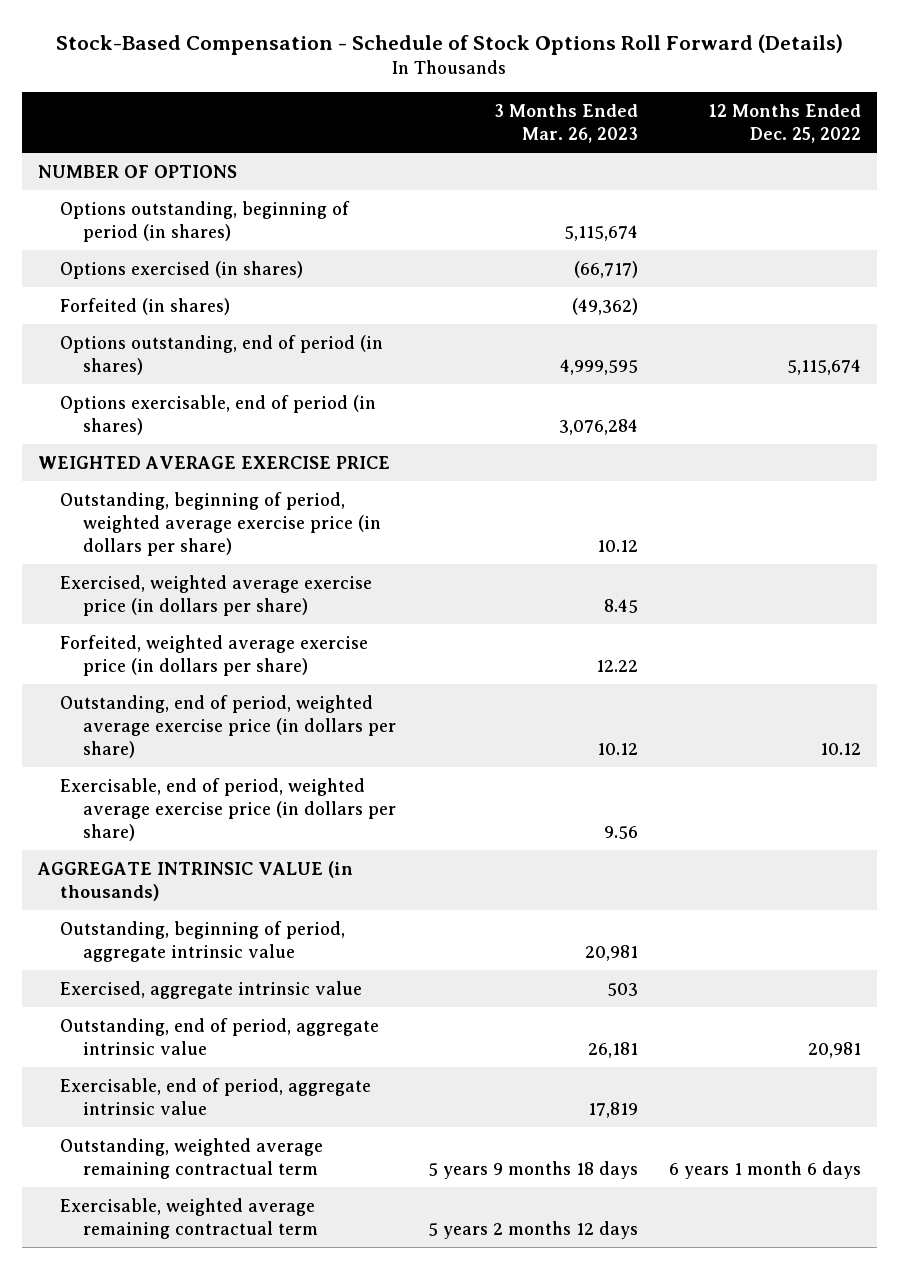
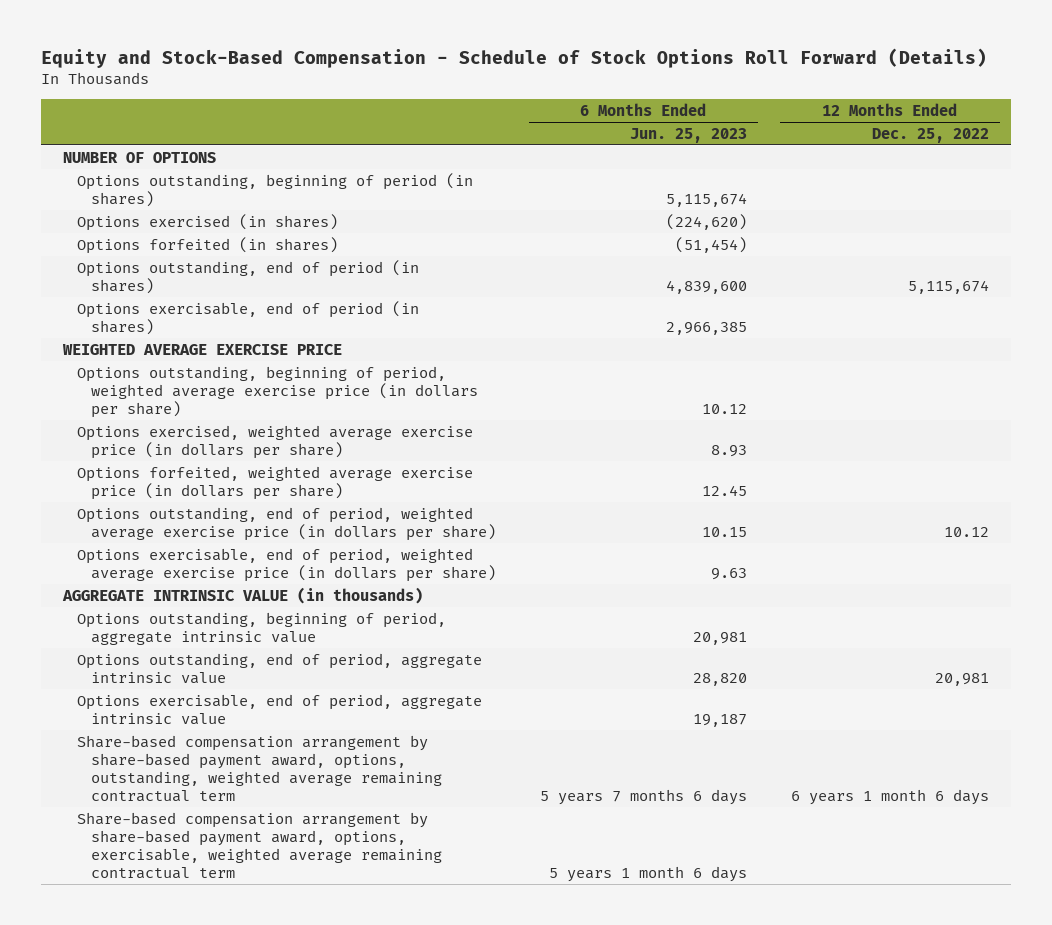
- Stock-Based Compensation - Schedule of Stock Options Roll Forward (Details)
+ Equity and Stock-Based Compensation - Schedule of Stock Options Roll Forward (Details)
- | 3 Months Ended Mar. 26, 2023 | 12 Months Ended Dec. 25, 2022
+ | 6 Months Ended Jun. 25, 2023 | 12 Months Ended Dec. 25, 2022
- Forfeited (in shares) | (49,362) |
+ Options forfeited (in shares) | (51,454) |
- Outstanding, beginning of period, weighted average exercise price (in dollars per share) | 10.12 |
- Exercised, weighted average exercise price (in dollars per share) | 8.45 |
- Forfeited, weighted average exercise price (in dollars per share) | 12.22 |
- Outstanding, end of period, weighted average exercise price (in dollars per share) | 10.12 | 10.12
- Exercisable, end of period, weighted average exercise price (in dollars per share) | 9.56 |
+ Options outstanding, beginning of period, weighted average exercise price (in dollars per share) | 10.12 |
+ Options exercised, weighted average exercise price (in dollars per share) | 8.93 |
+ Options forfeited, weighted average exercise price (in dollars per share) | 12.45 |
+ Options outstanding, end of period, weighted average exercise price (in dollars per share) | 10.15 | 10.12
+ Options exercisable, end of period, weighted average exercise price (in dollars per share) | 9.63 |
- Outstanding, beginning of period, aggregate intrinsic value | 20,981 |
- Exercised, aggregate intrinsic value | 503 |
- Outstanding, end of period, aggregate intrinsic value | 26,181 | 20,981
- Exercisable, end of period, aggregate intrinsic value | 17,819 |
- Outstanding, weighted average remaining contractual term | 5 years 9 months 18 days | 6 years 1 month 6 days
- Exercisable, weighted average remaining contractual term | 5 years 2 months 12 days |
+ Options outstanding, beginning of period, aggregate intrinsic value | 20,981 |
+ Options outstanding, end of period, aggregate intrinsic value | 28,820 | 20,981
+ Options exercisable, end of period, aggregate intrinsic value | 19,187 |
+ Share-based compensation arrangement by share-based payment award, options, outstanding, weighted average remaining contractual term | 5 years 7 months 6 days | 6 years 1 month 6 days
+ Share-based compensation arrangement by share-based payment award, options, exercisable, weighted average remaining contractual term | 5 years 1 month 6 days |

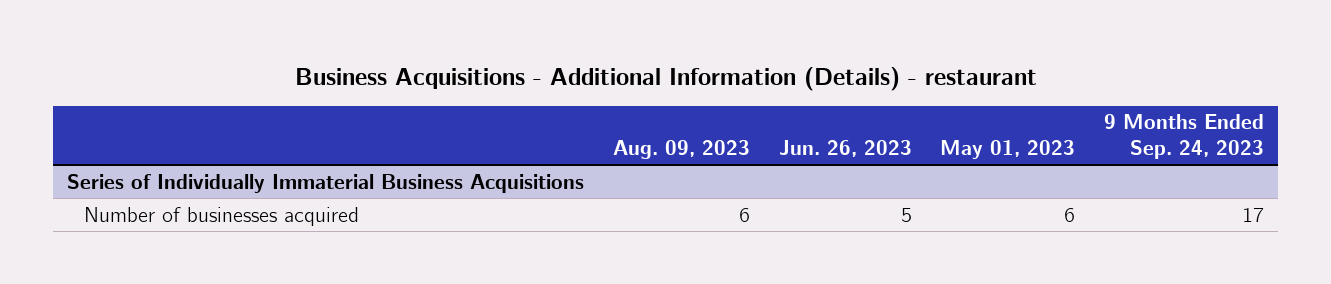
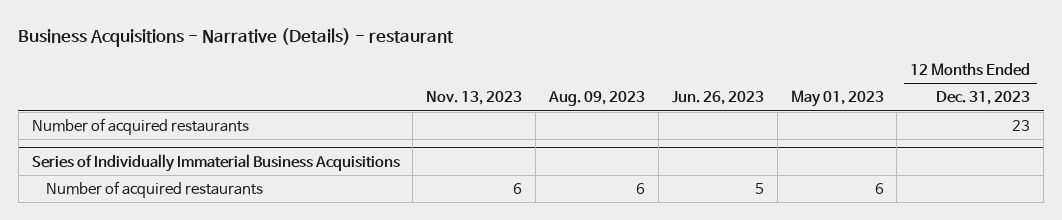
- Business Acquisitions - Additional Information (Details) - restaurant
+ Business Acquisitions - Narrative (Details) - restaurant
- | Aug. 09, 2023 | Jun. 26, 2023 | May 01, 2023 | 9 Months Ended Sep. 24, 2023
+ | Nov. 13, 2023 | Aug. 09, 2023 | Jun. 26, 2023 | May 01, 2023 | 12 Months Ended Dec. 31, 2023
+ Number of acquired restaurants | | | | | 23
@ Series of Individually Immaterial Business Acquisitions
- Number of businesses acquired | 6 | 5 | 6 | 17
+ Number of acquired restaurants | 6 | 6 | 5 | 6 |

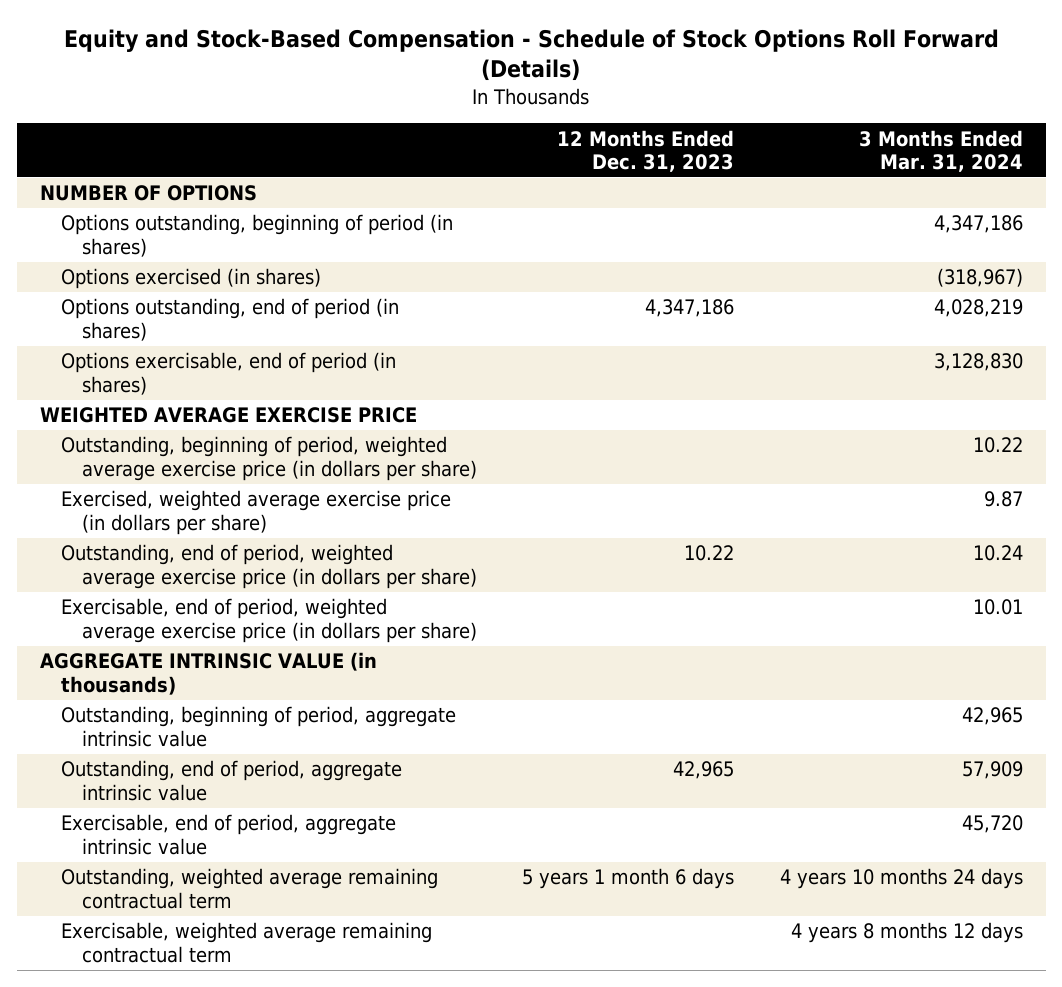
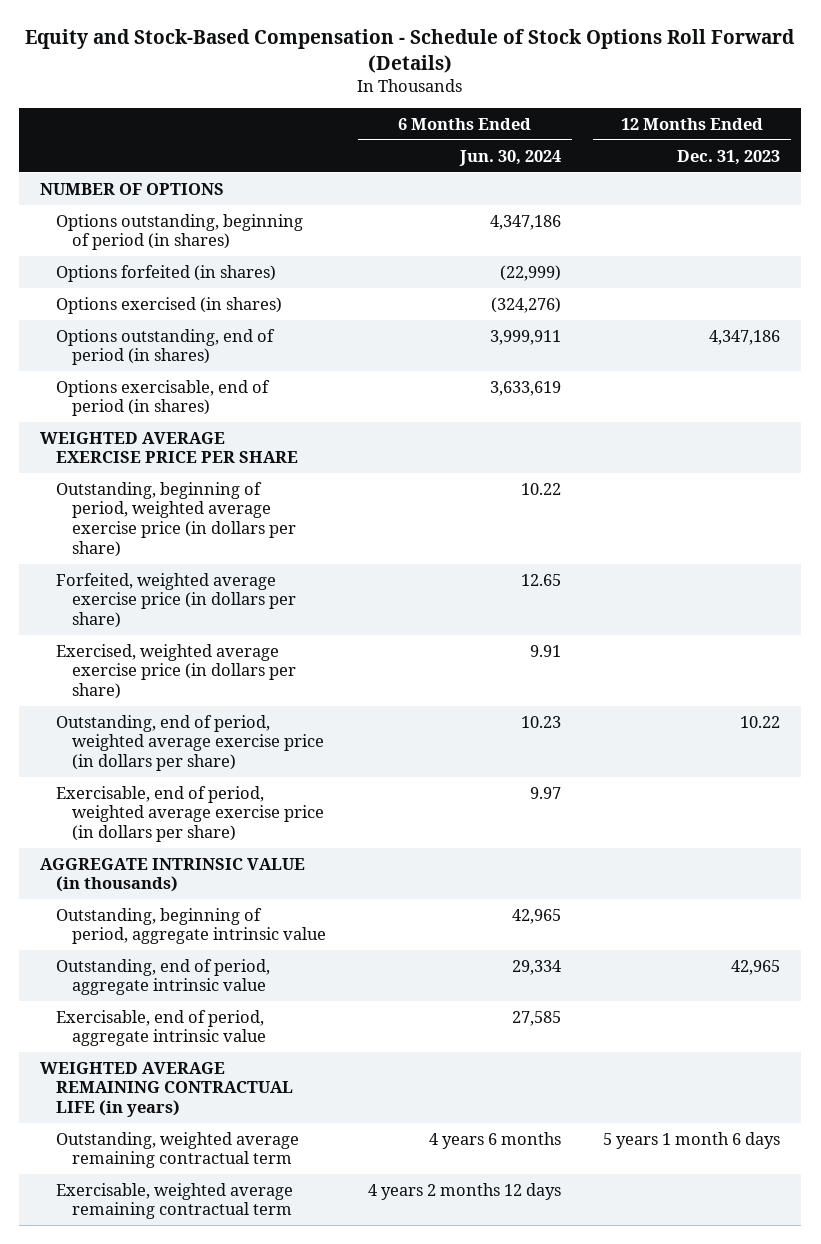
- | 12 Months Ended Dec. 31, 2023 | 3 Months Ended Mar. 31, 2024
+ | 6 Months Ended Jun. 30, 2024 | 12 Months Ended Dec. 31, 2023
+ Options forfeited (in shares) | (22,999) |
- WEIGHTED AVERAGE EXERCISE PRICE
+ WEIGHTED AVERAGE EXERCISE PRICE PER SHARE
+ Forfeited, weighted average exercise price (in dollars per share) | 12.65 |
+ WEIGHTED AVERAGE REMAINING CONTRACTUAL LIFE (in years)

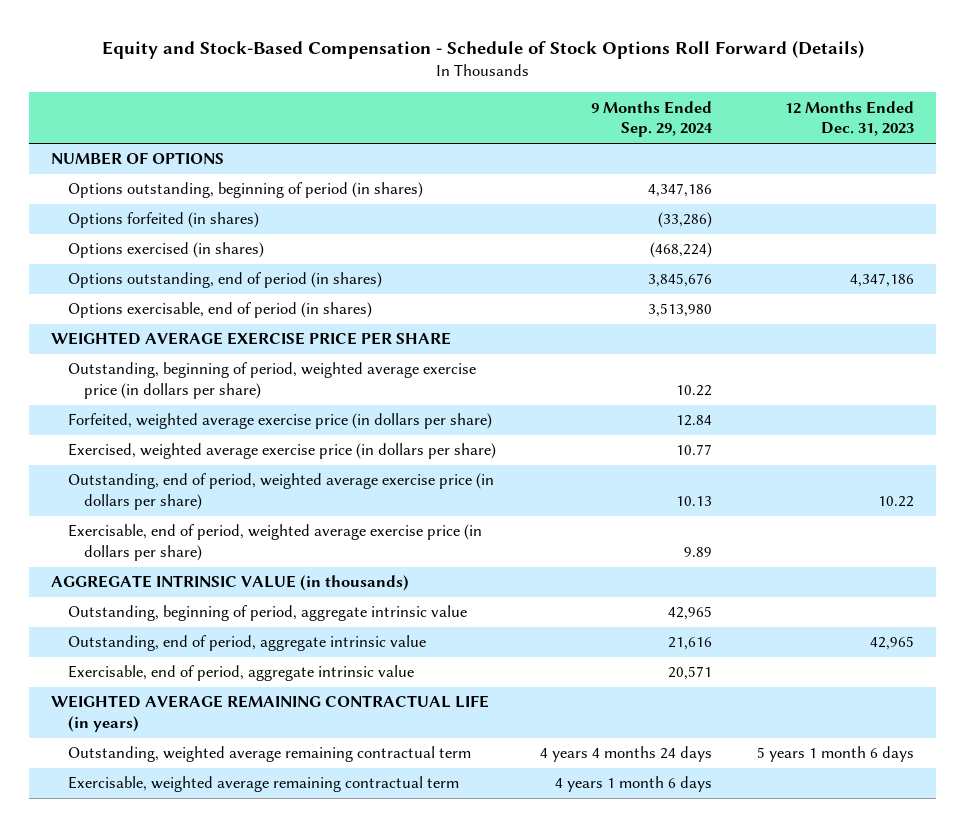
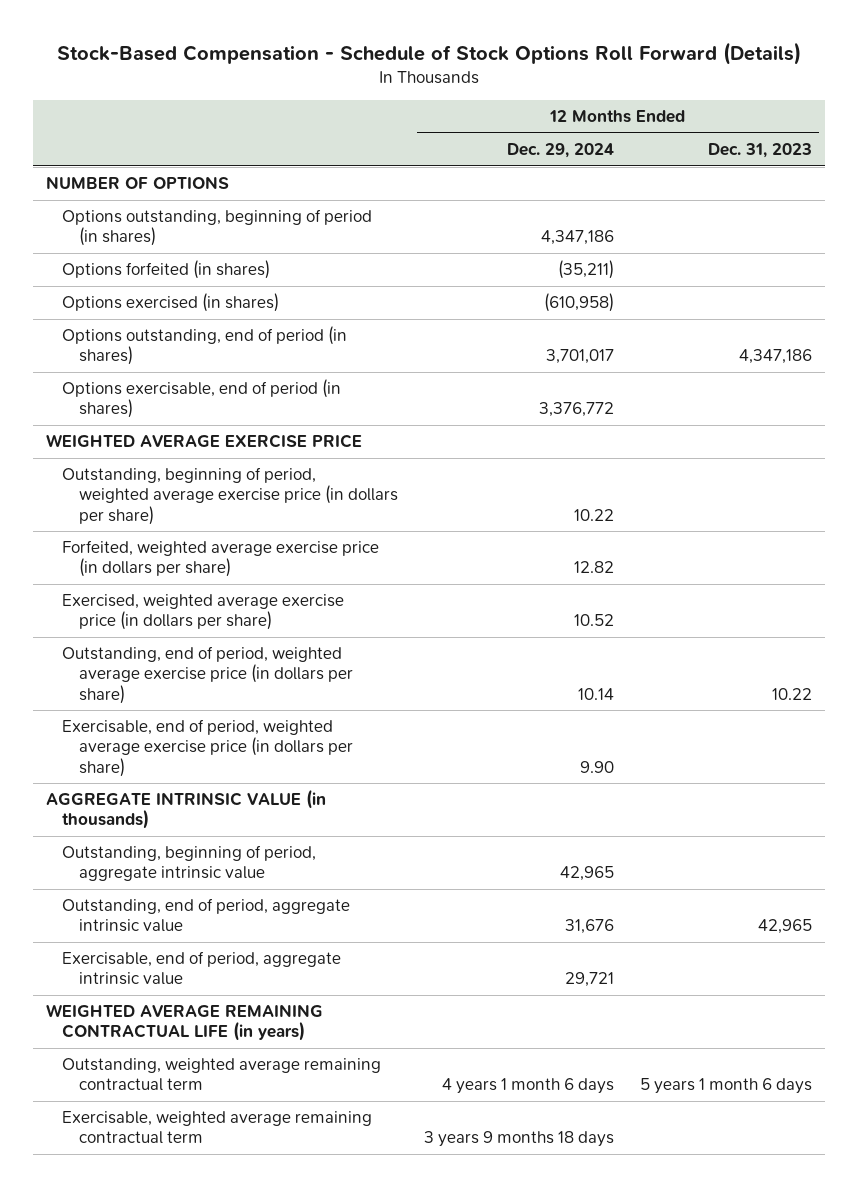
- Equity and Stock-Based Compensation - Schedule of Stock Options Roll Forward (Details)
+ Stock-Based Compensation - Schedule of Stock Options Roll Forward (Details)
- | 9 Months Ended Sep. 29, 2024 | 12 Months Ended Dec. 31, 2023
+ | 12 Months Ended Dec. 29, 2024 | 12 Months Ended Dec. 31, 2023
- WEIGHTED AVERAGE EXERCISE PRICE PER SHARE
+ WEIGHTED AVERAGE EXERCISE PRICE

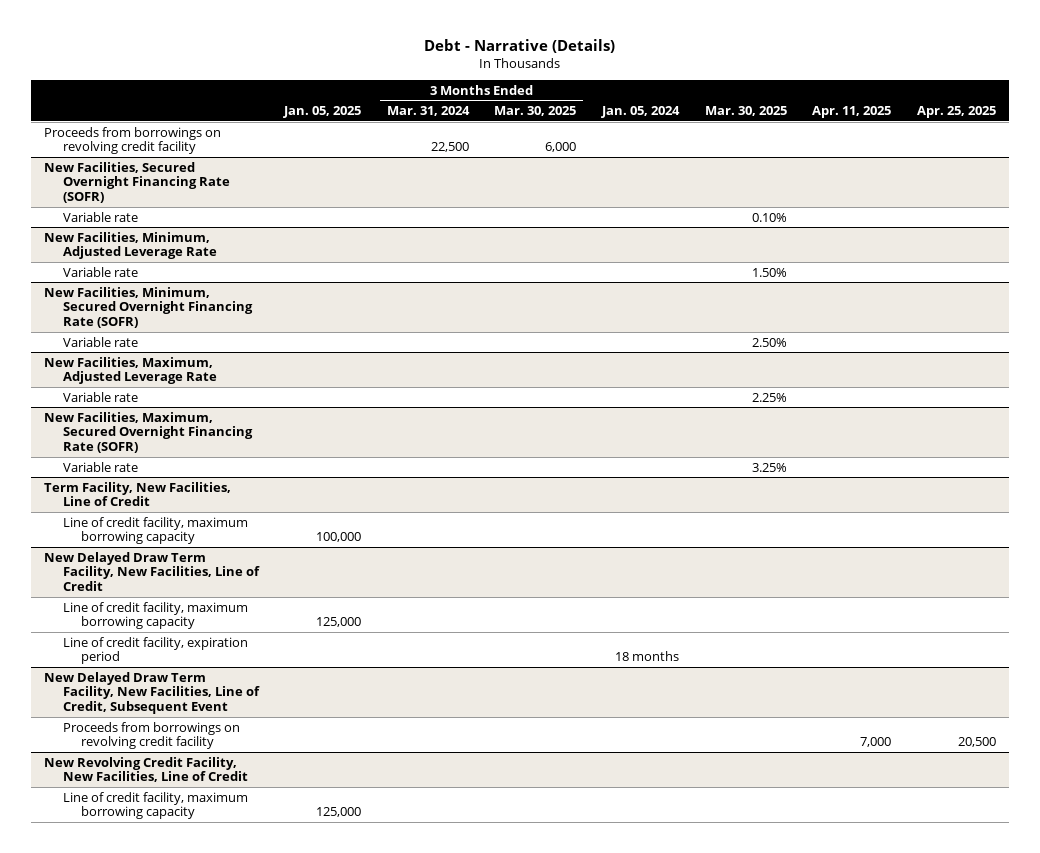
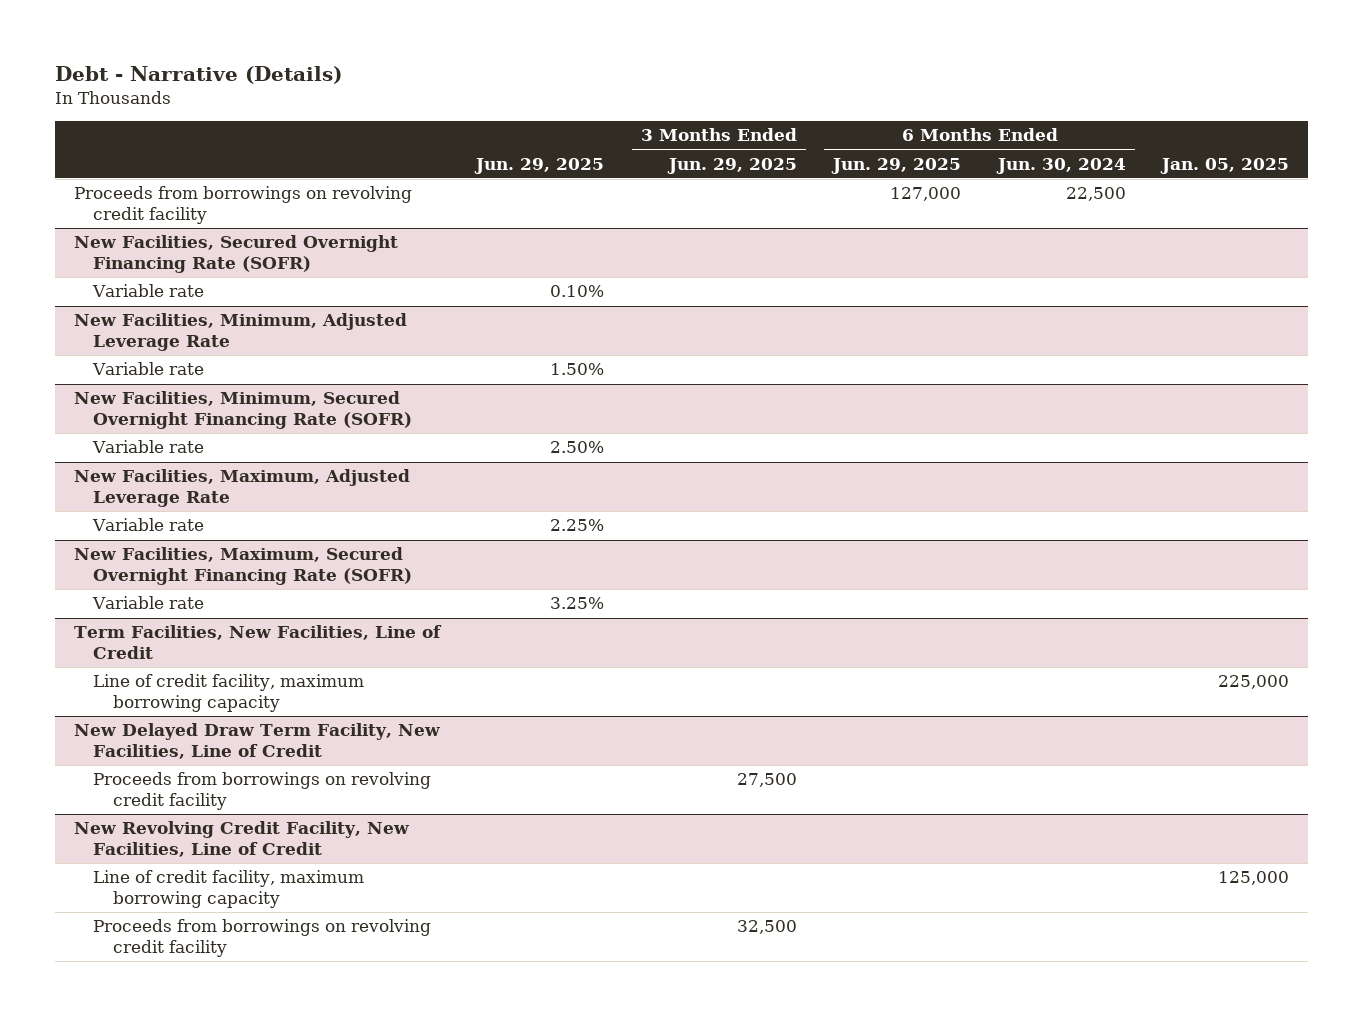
- | Jan. 05, 2025 | 3 Months Ended Mar. 31, 2024 | 3 Months Ended Mar. 30, 2025 | Jan. 05, 2024 | Mar. 30, 2025 | Apr. 11, 2025 | Apr. 25, 2025
+ | Jun. 29, 2025 | 3 Months Ended Jun. 29, 2025 | 6 Months Ended Jun. 29, 2025 | 6 Months Ended Jun. 30, 2024 | Jan. 05, 2025
- Term Facility, New Facilities, Line of Credit
- Line of credit facility, maximum borrowing capacity | 100,000 | | | | | |
+ Term Facilities, New Facilities, Line of Credit
+ Line of credit facility, maximum borrowing capacity | | | | | 225,000
@ New Delayed Draw Term Facility, New Facilities, Line of Credit
- Line of credit facility, maximum borrowing capacity | 125,000 | | | | | |
- Line of credit facility, expiration period | | | | 18 months | | |
- New Delayed Draw Term Facility, New Facilities, Line of Credit, Subsequent Event
- Proceeds from borrowings on revolving credit facility | | | | | | 7,000 | 20,500
@ New Delayed Draw Term Facility, New Facilities, Line of Credit
+ Proceeds from borrowings on revolving credit facility | | 27,500 | | |
@ New Revolving Credit Facility, New Facilities, Line of Credit
+ Proceeds from borrowings on revolving credit facility | | 32,500 | | |

